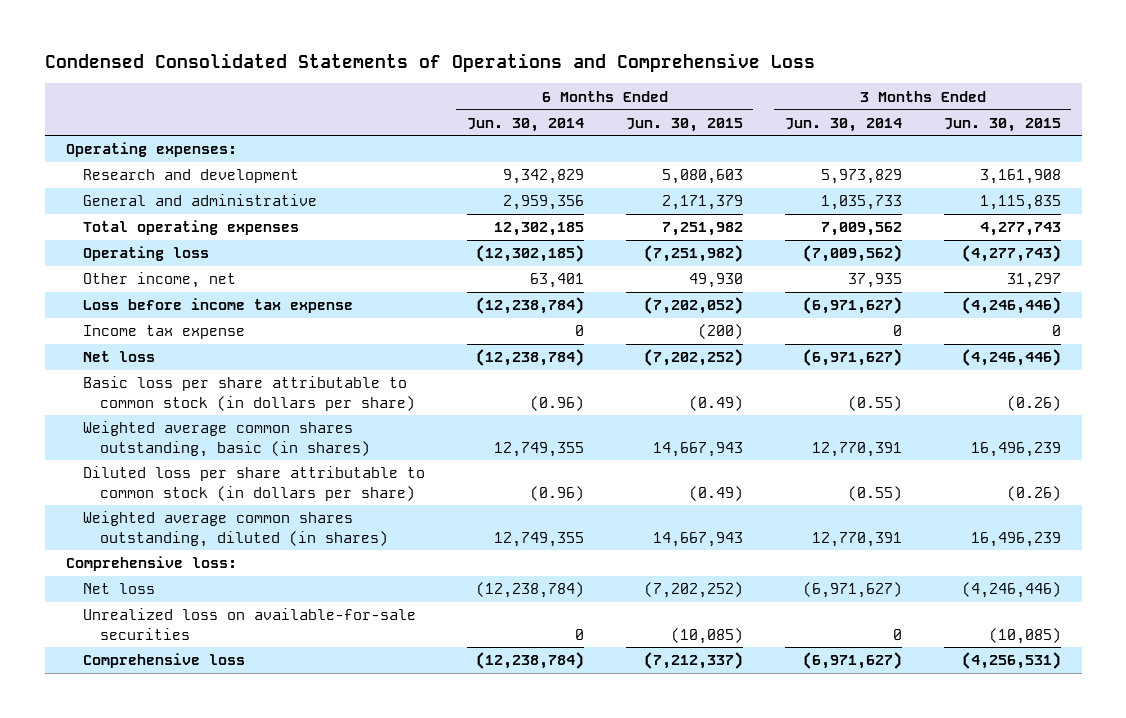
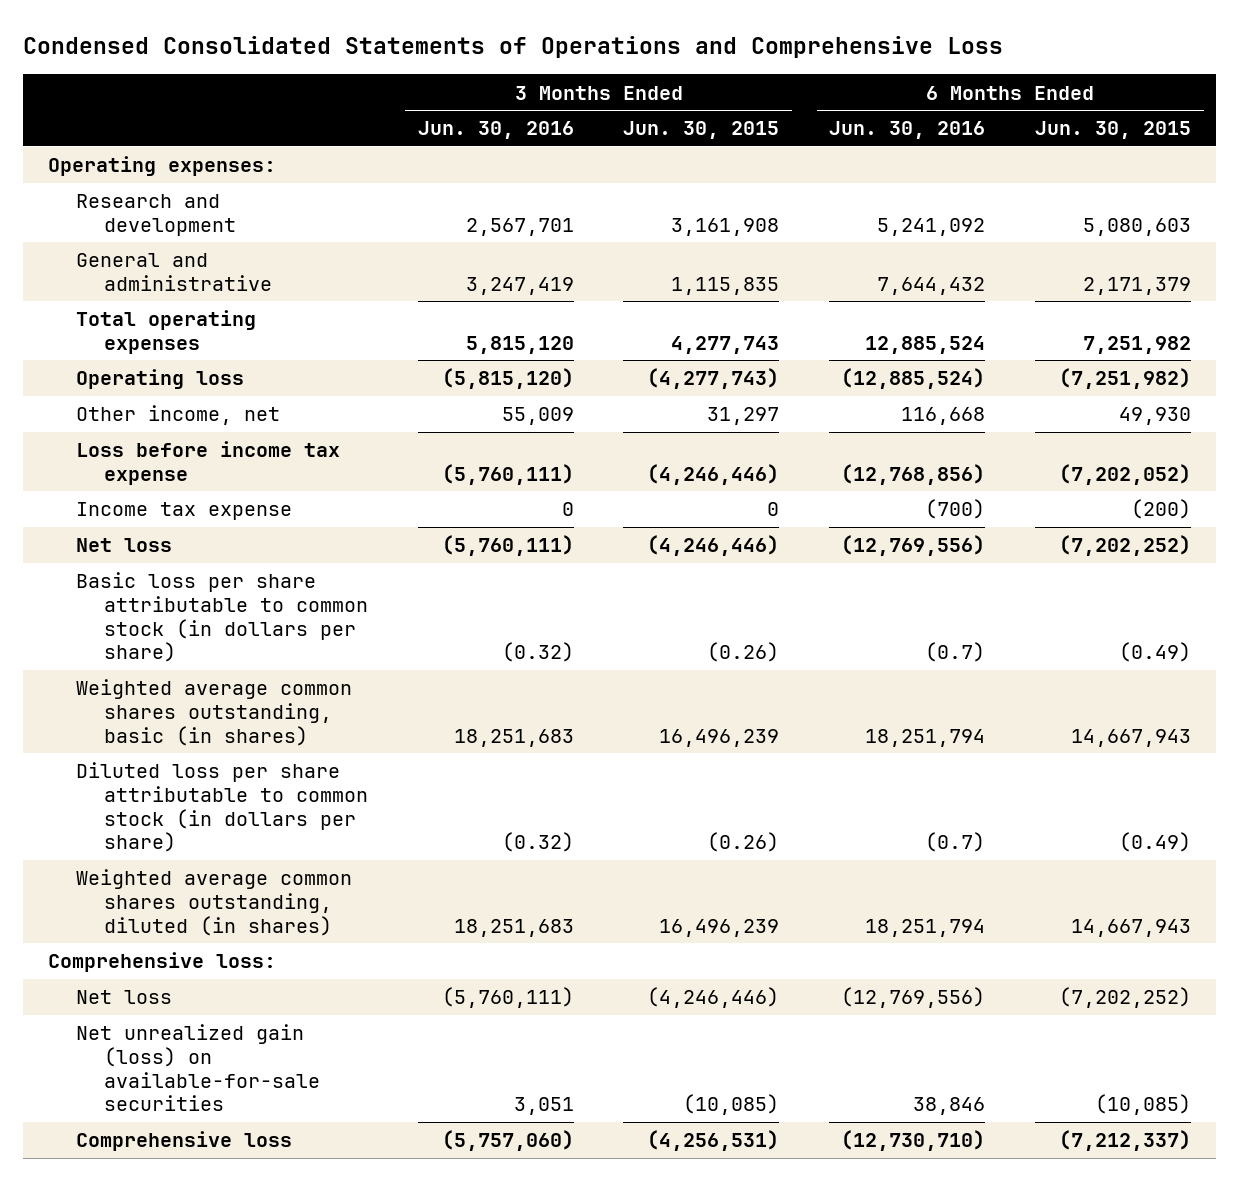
- | 6 Months Ended Jun. 30, 2014 | 6 Months Ended Jun. 30, 2015 | 3 Months Ended Jun. 30, 2014 | 3 Months Ended Jun. 30, 2015
+ | 3 Months Ended Jun. 30, 2016 | 3 Months Ended Jun. 30, 2015 | 6 Months Ended Jun. 30, 2016 | 6 Months Ended Jun. 30, 2015
- Unrealized loss on available-for-sale securities | 0 | (10,085) | 0 | (10,085)
+ Net unrealized gain (loss) on available-for-sale securities | 3,051 | (10,085) | 38,846 | (10,085)

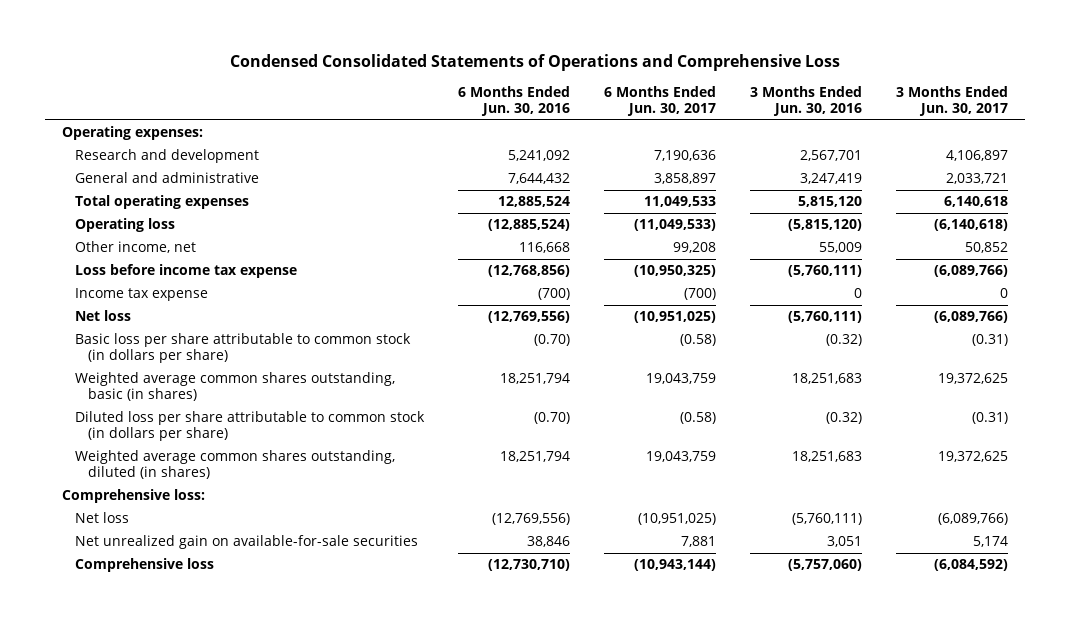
- | 3 Months Ended Jun. 30, 2016 | 3 Months Ended Jun. 30, 2015 | 6 Months Ended Jun. 30, 2016 | 6 Months Ended Jun. 30, 2015
+ | 6 Months Ended Jun. 30, 2016 | 6 Months Ended Jun. 30, 2017 | 3 Months Ended Jun. 30, 2016 | 3 Months Ended Jun. 30, 2017
- Basic loss per share attributable to common stock (in dollars per share) | (0.32) | (0.26) | (0.7) | (0.49)
+ Basic loss per share attributable to common stock (in dollars per share) | (0.70) | (0.58) | (0.32) | (0.31)
- Diluted loss per share attributable to common stock (in dollars per share) | (0.32) | (0.26) | (0.7) | (0.49)
+ Diluted loss per share attributable to common stock (in dollars per share) | (0.70) | (0.58) | (0.32) | (0.31)
- Net unrealized gain (loss) on available-for-sale securities | 3,051 | (10,085) | 38,846 | (10,085)
+ Net unrealized gain on available-for-sale securities | 38,846 | 7,881 | 3,051 | 5,174

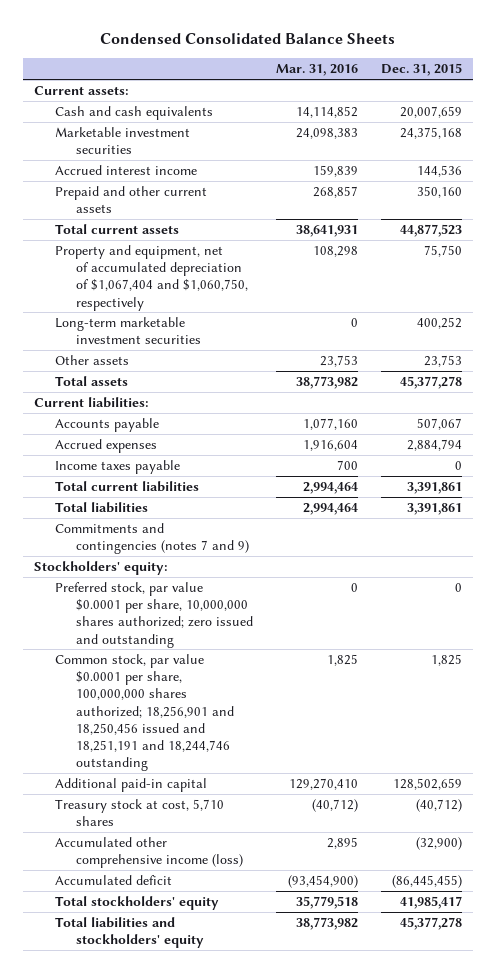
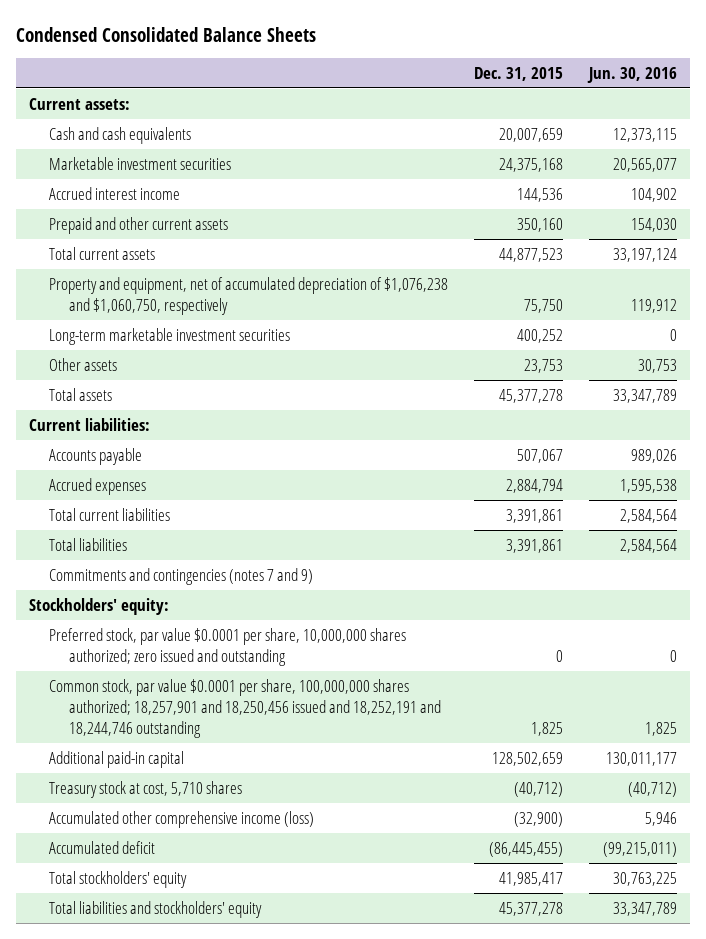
- | Mar. 31, 2016 | Dec. 31, 2015
+ | Dec. 31, 2015 | Jun. 30, 2016
- Property and equipment, net of accumulated depreciation of $1,067,404 and $1,060,750, respectively | 108,298 | 75,750
+ Property and equipment, net of accumulated depreciation of $1,076,238 and $1,060,750, respectively | 75,750 | 119,912
- Income taxes payable | 700 | 0
- Common stock, par value $0.0001 per share, 100,000,000 shares authorized; 18,256,901 and 18,250,456 issued and 18,251,191 and 18,244,746 outstanding | 1,825 | 1,825
+ Common stock, par value $0.0001 per share, 100,000,000 shares authorized; 18,257,901 and 18,250,456 issued and 18,252,191 and 18,244,746 outstanding | 1,825 | 1,825

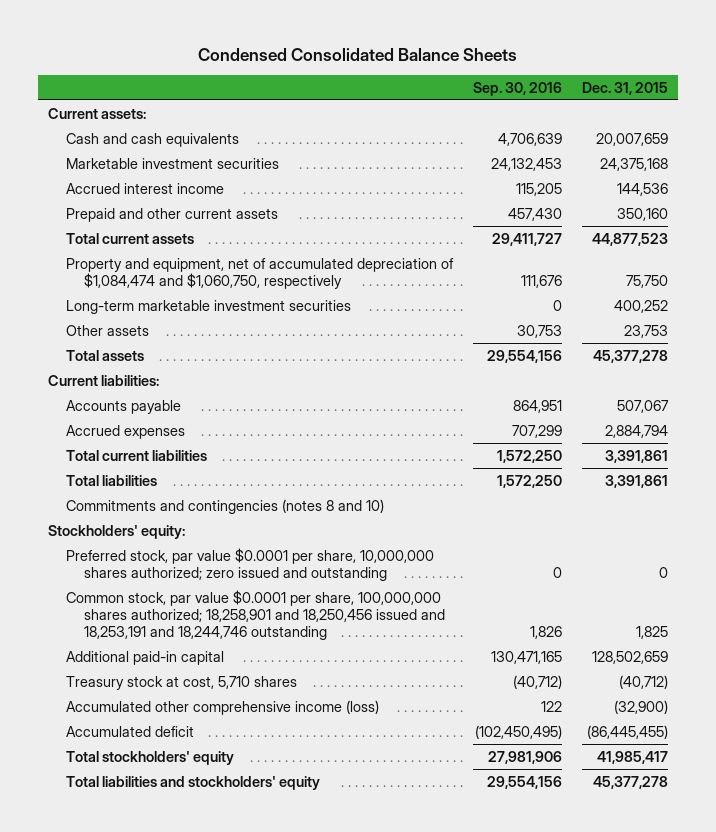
- | Dec. 31, 2015 | Jun. 30, 2016
+ | Sep. 30, 2016 | Dec. 31, 2015
- Property and equipment, net of accumulated depreciation of $1,076,238 and $1,060,750, respectively | 75,750 | 119,912
+ Property and equipment, net of accumulated depreciation of $1,084,474 and $1,060,750, respectively | 111,676 | 75,750
- Commitments and contingencies (notes 7 and 9)
+ Commitments and contingencies (notes 8 and 10)
- Common stock, par value $0.0001 per share, 100,000,000 shares authorized; 18,257,901 and 18,250,456 issued and 18,252,191 and 18,244,746 outstanding | 1,825 | 1,825
+ Common stock, par value $0.0001 per share, 100,000,000 shares authorized; 18,258,901 and 18,250,456 issued and 18,253,191 and 18,244,746 outstanding | 1,826 | 1,825

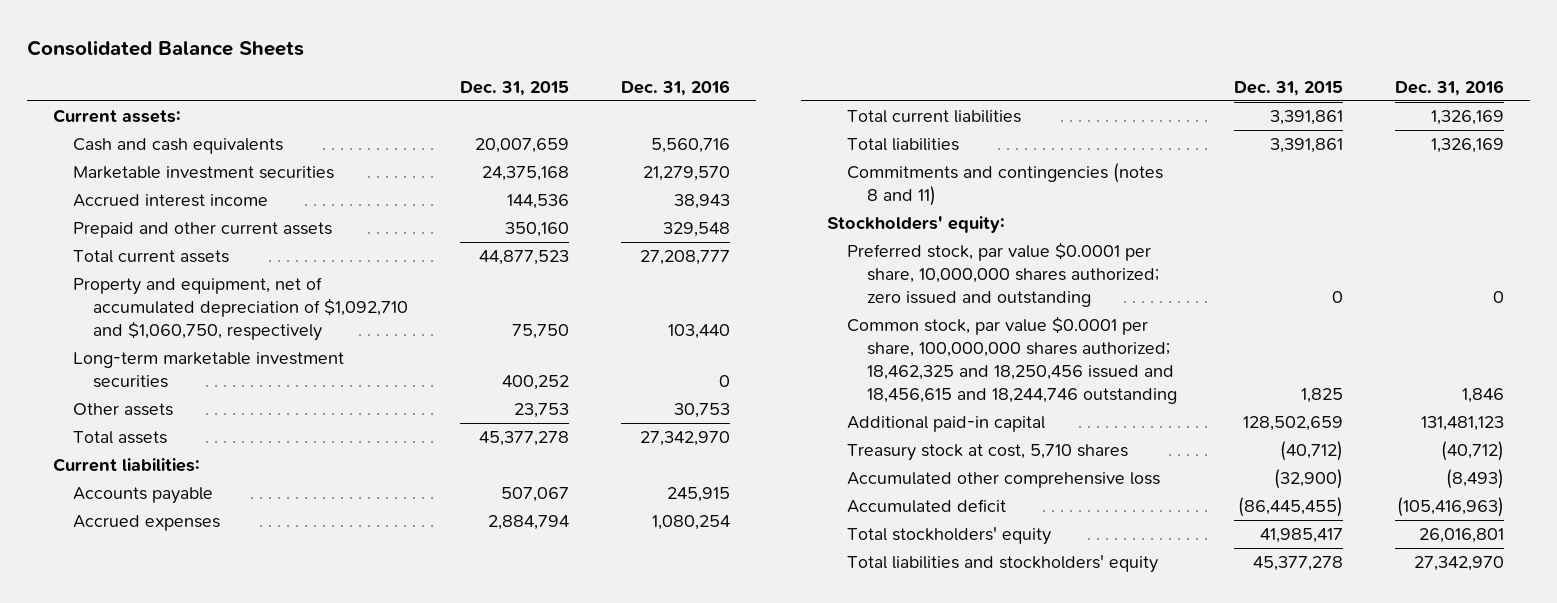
- Condensed Consolidated Balance Sheets
+ Consolidated Balance Sheets
- | Sep. 30, 2016 | Dec. 31, 2015
+ | Dec. 31, 2015 | Dec. 31, 2016
- Property and equipment, net of accumulated depreciation of $1,084,474 and $1,060,750, respectively | 111,676 | 75,750
+ Property and equipment, net of accumulated depreciation of $1,092,710 and $1,060,750, respectively | 75,750 | 103,440
- Commitments and contingencies (notes 8 and 10)
+ Commitments and contingencies (notes 8 and 11)
- Common stock, par value $0.0001 per share, 100,000,000 shares authorized; 18,258,901 and 18,250,456 issued and 18,253,191 and 18,244,746 outstanding | 1,826 | 1,825
+ Common stock, par value $0.0001 per share, 100,000,000 shares authorized; 18,462,325 and 18,250,456 issued and 18,456,615 and 18,244,746 outstanding | 1,825 | 1,846
- Accumulated other comprehensive income (loss) | 122 | (32,900)
+ Accumulated other comprehensive loss | (32,900) | (8,493)

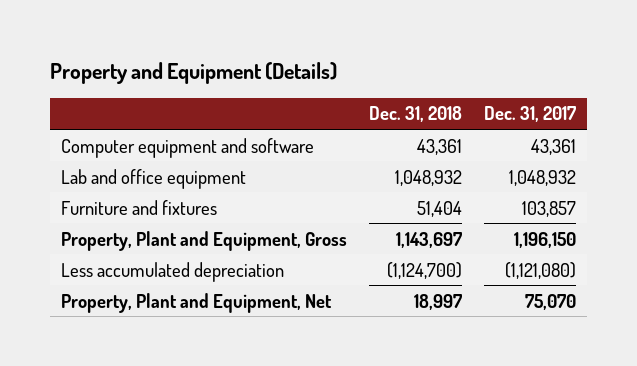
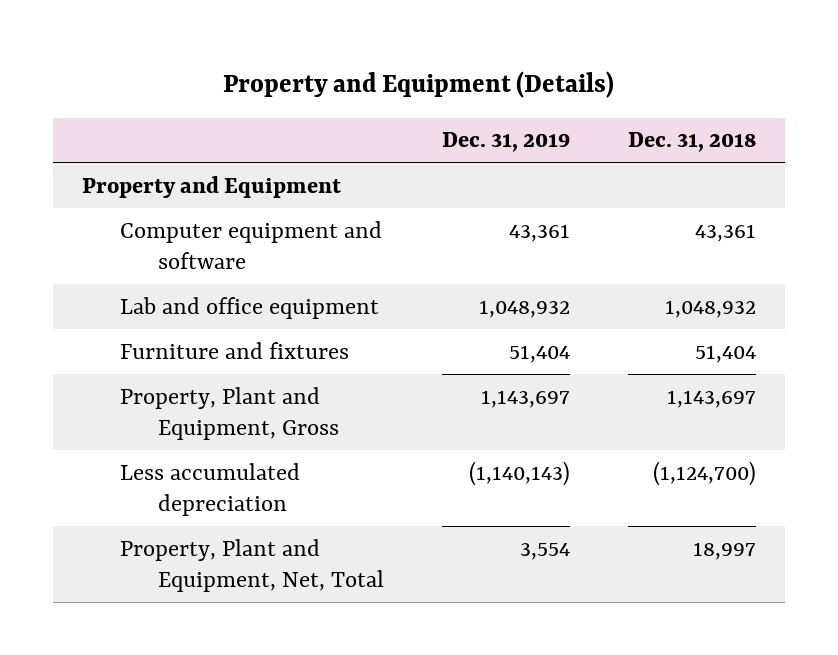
- | Dec. 31, 2018 | Dec. 31, 2017
+ | Dec. 31, 2019 | Dec. 31, 2018
+ Property and Equipment
- Property, Plant and Equipment, Net | 18,997 | 75,070
+ Property, Plant and Equipment, Net, Total | 3,554 | 18,997

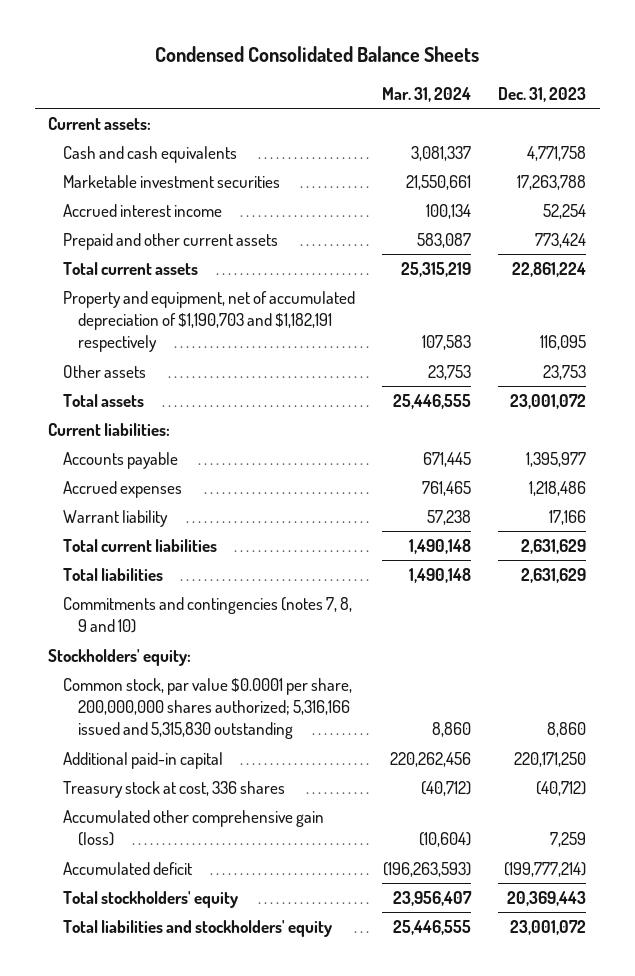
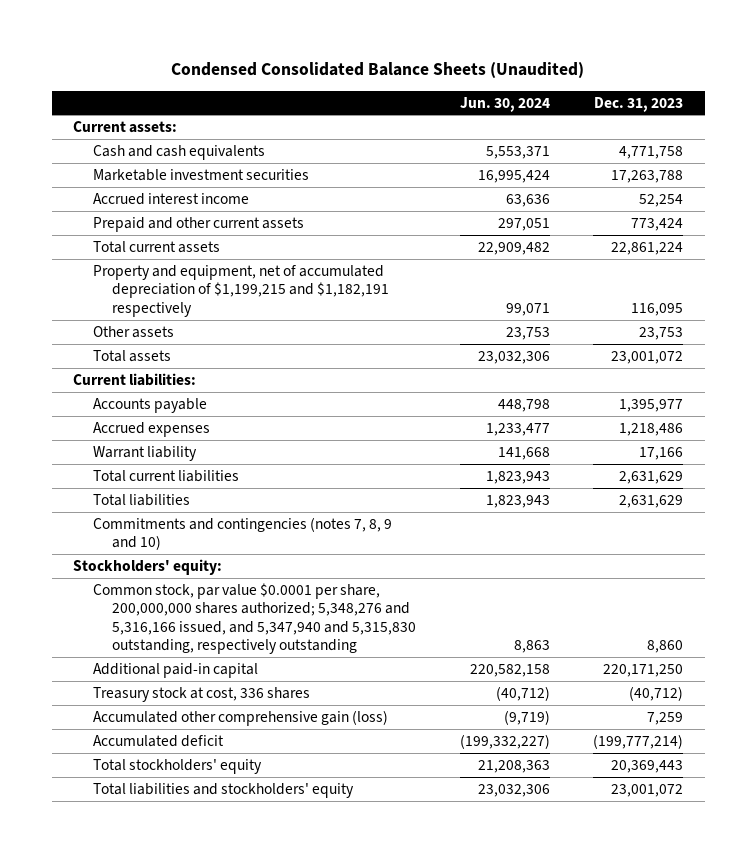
- Condensed Consolidated Balance Sheets
+ Condensed Consolidated Balance Sheets (Unaudited)
- | Mar. 31, 2024 | Dec. 31, 2023
+ | Jun. 30, 2024 | Dec. 31, 2023
- Property and equipment, net of accumulated depreciation of $1,190,703 and $1,182,191 respectively | 107,583 | 116,095
+ Property and equipment, net of accumulated depreciation of $1,199,215 and $1,182,191 respectively | 99,071 | 116,095
- Common stock, par value $0.0001 per share, 200,000,000 shares authorized; 5,316,166 issued and 5,315,830 outstanding | 8,860 | 8,860
+ Common stock, par value $0.0001 per share, 200,000,000 shares authorized; 5,348,276 and 5,316,166 issued, and 5,347,940 and 5,315,830 outstanding, respectively outstanding | 8,863 | 8,860

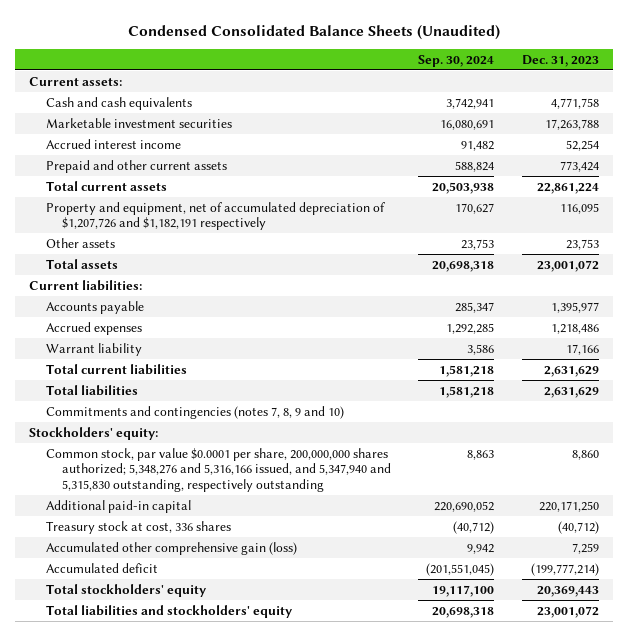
- | Jun. 30, 2024 | Dec. 31, 2023
+ | Sep. 30, 2024 | Dec. 31, 2023
- Property and equipment, net of accumulated depreciation of $1,199,215 and $1,182,191 respectively | 99,071 | 116,095
+ Property and equipment, net of accumulated depreciation of $1,207,726 and $1,182,191 respectively | 170,627 | 116,095

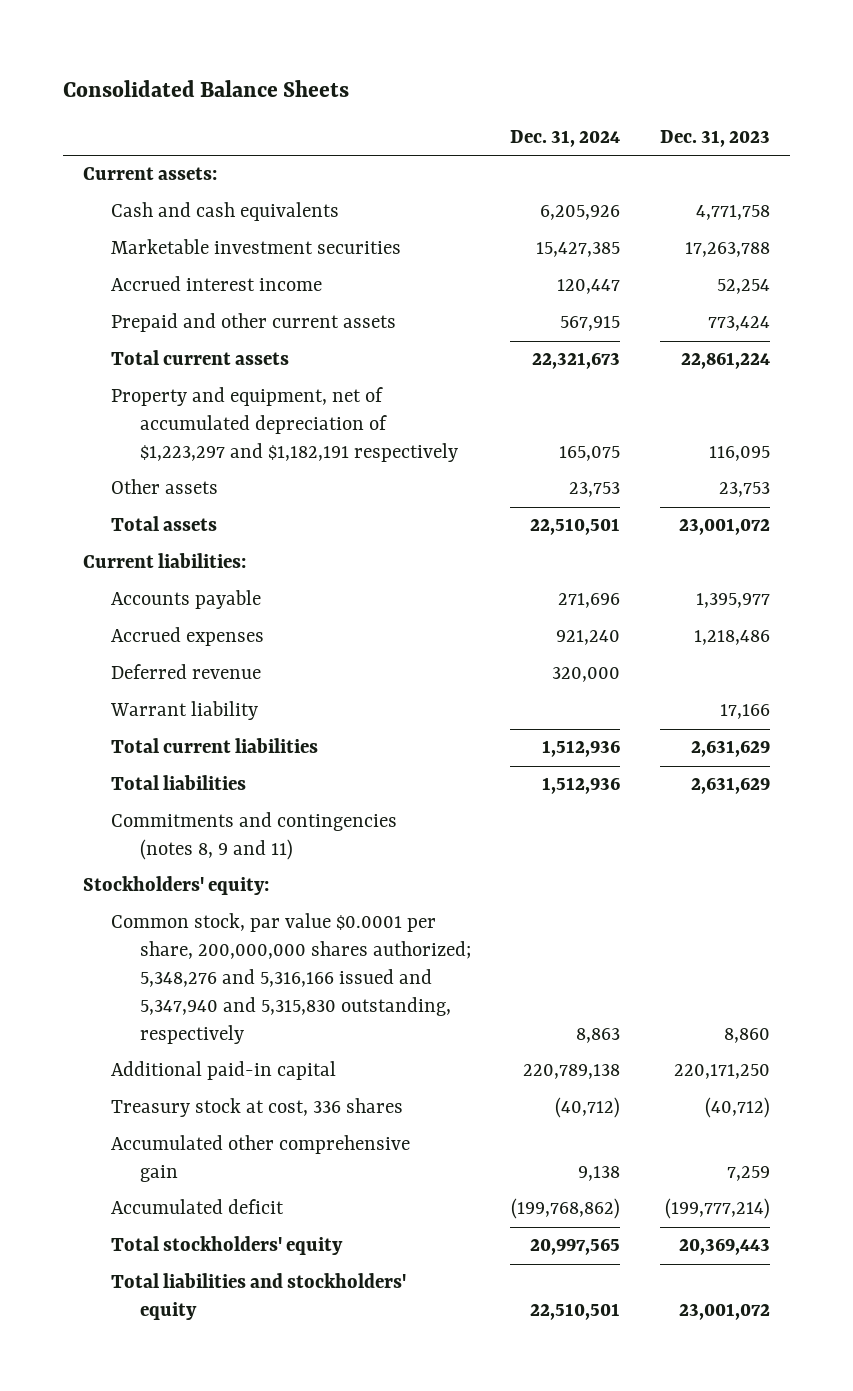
- Condensed Consolidated Balance Sheets (Unaudited)
+ Consolidated Balance Sheets
- | Sep. 30, 2024 | Dec. 31, 2023
+ | Dec. 31, 2024 | Dec. 31, 2023
- Property and equipment, net of accumulated depreciation of $1,207,726 and $1,182,191 respectively | 170,627 | 116,095
+ Property and equipment, net of accumulated depreciation of $1,223,297 and $1,182,191 respectively | 165,075 | 116,095
+ Deferred revenue | 320,000 |
- Commitments and contingencies (notes 7, 8, 9 and 10)
+ Commitments and contingencies (notes 8, 9 and 11)
- Common stock, par value $0.0001 per share, 200,000,000 shares authorized; 5,348,276 and 5,316,166 issued, and 5,347,940 and 5,315,830 outstanding, respectively outstanding | 8,863 | 8,860
+ Common stock, par value $0.0001 per share, 200,000,000 shares authorized; 5,348,276 and 5,316,166 issued and 5,347,940 and 5,315,830 outstanding, respectively | 8,863 | 8,860
- Accumulated other comprehensive gain (loss) | 9,942 | 7,259
+ Accumulated other comprehensive gain | 9,138 | 7,259

